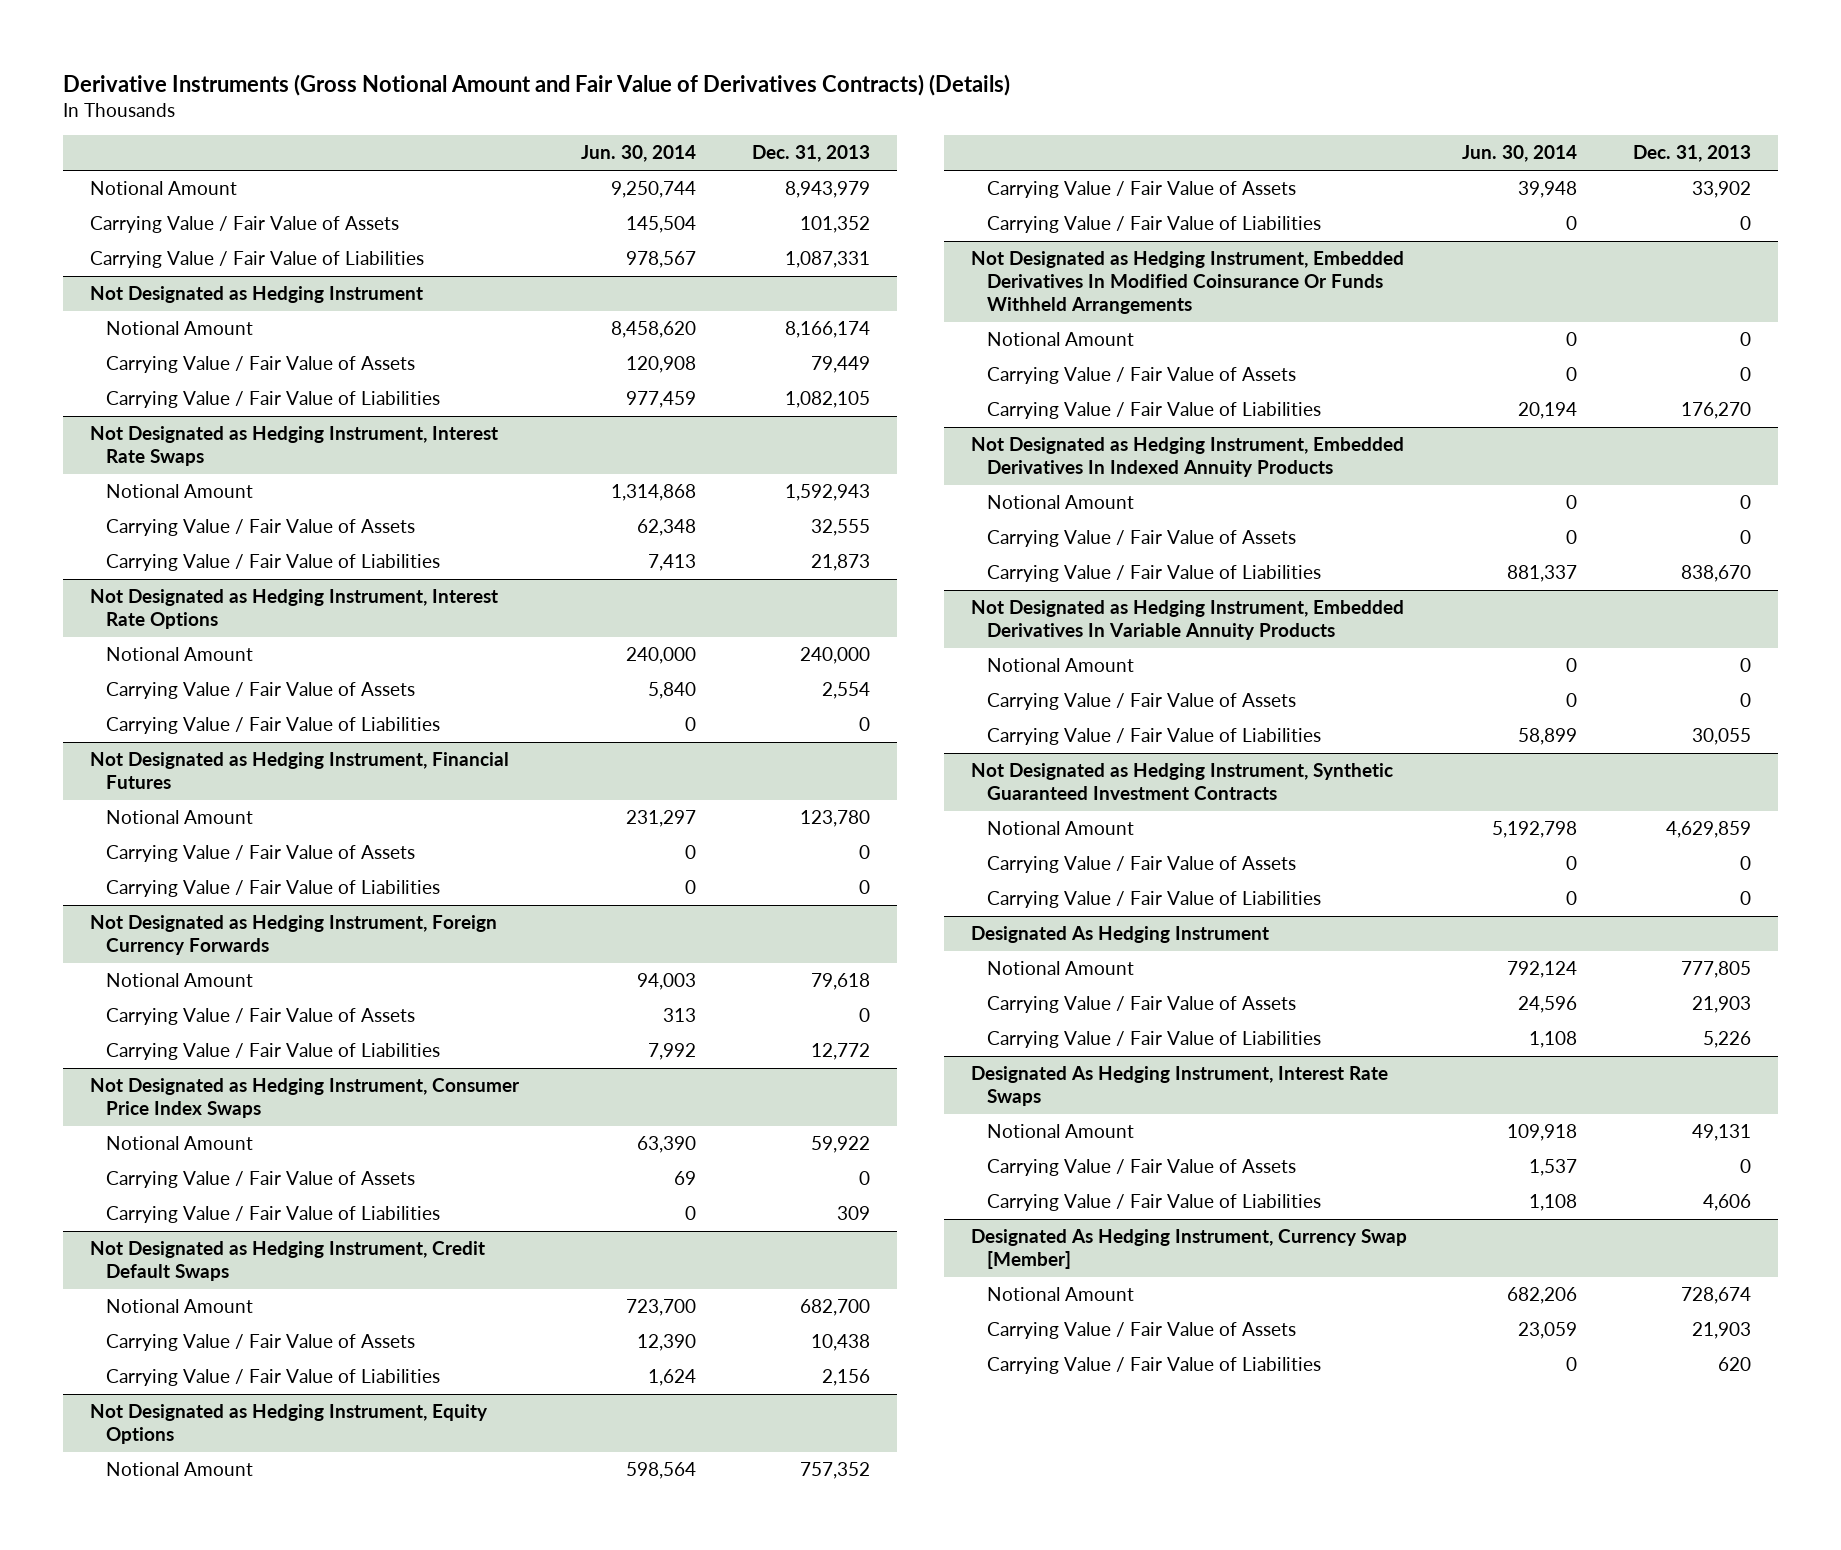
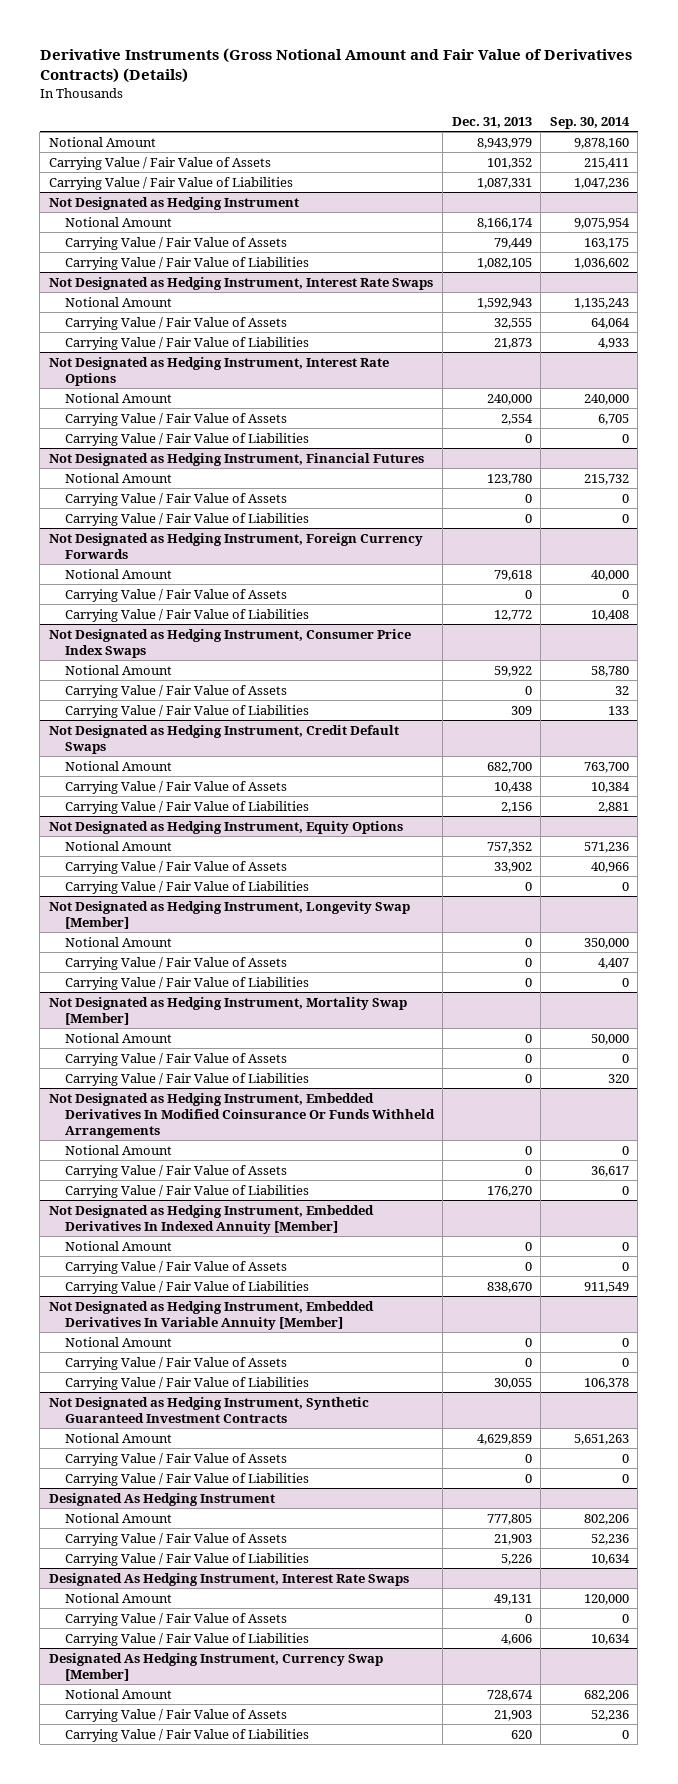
- | Jun. 30, 2014 | Dec. 31, 2013
+ | Dec. 31, 2013 | Sep. 30, 2014
+ Not Designated as Hedging Instrument, Longevity Swap [Member]
+ Notional Amount | 0 | 350,000
+ Carrying Value / Fair Value of Assets | 0 | 4,407
+ Carrying Value / Fair Value of Liabilities | 0 | 0
+ Not Designated as Hedging Instrument, Mortality Swap [Member]
+ Notional Amount | 0 | 50,000
+ Carrying Value / Fair Value of Assets | 0 | 0
+ Carrying Value / Fair Value of Liabilities | 0 | 320
- Not Designated as Hedging Instrument, Embedded Derivatives In Indexed Annuity Products
+ Not Designated as Hedging Instrument, Embedded Derivatives In Indexed Annuity [Member]
- Not Designated as Hedging Instrument, Embedded Derivatives In Variable Annuity Products
+ Not Designated as Hedging Instrument, Embedded Derivatives In Variable Annuity [Member]

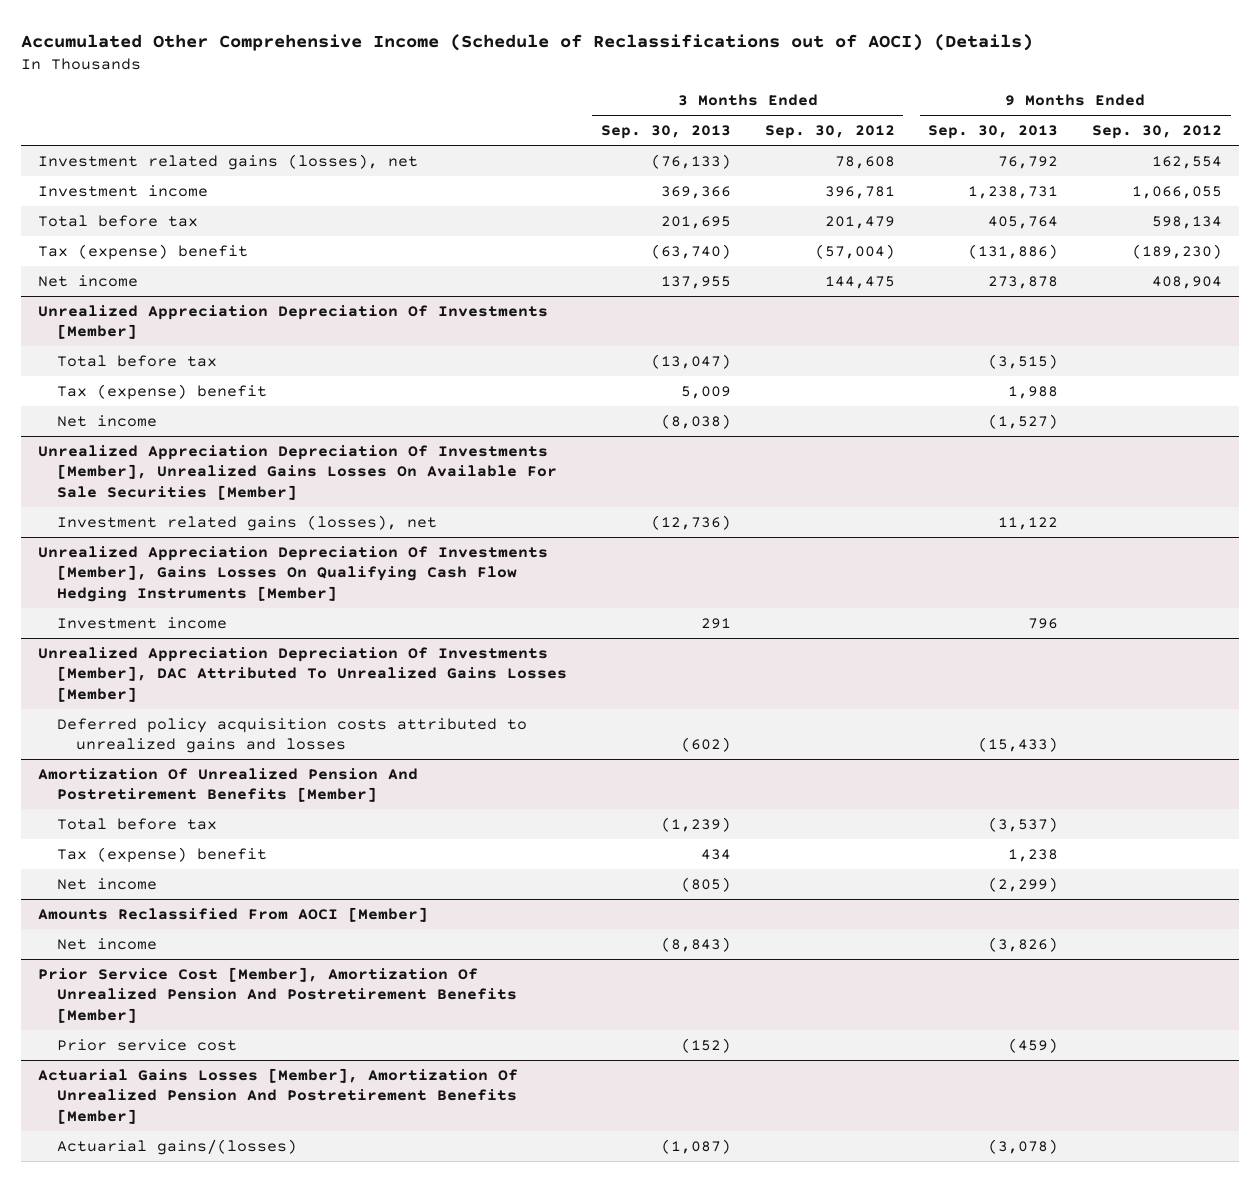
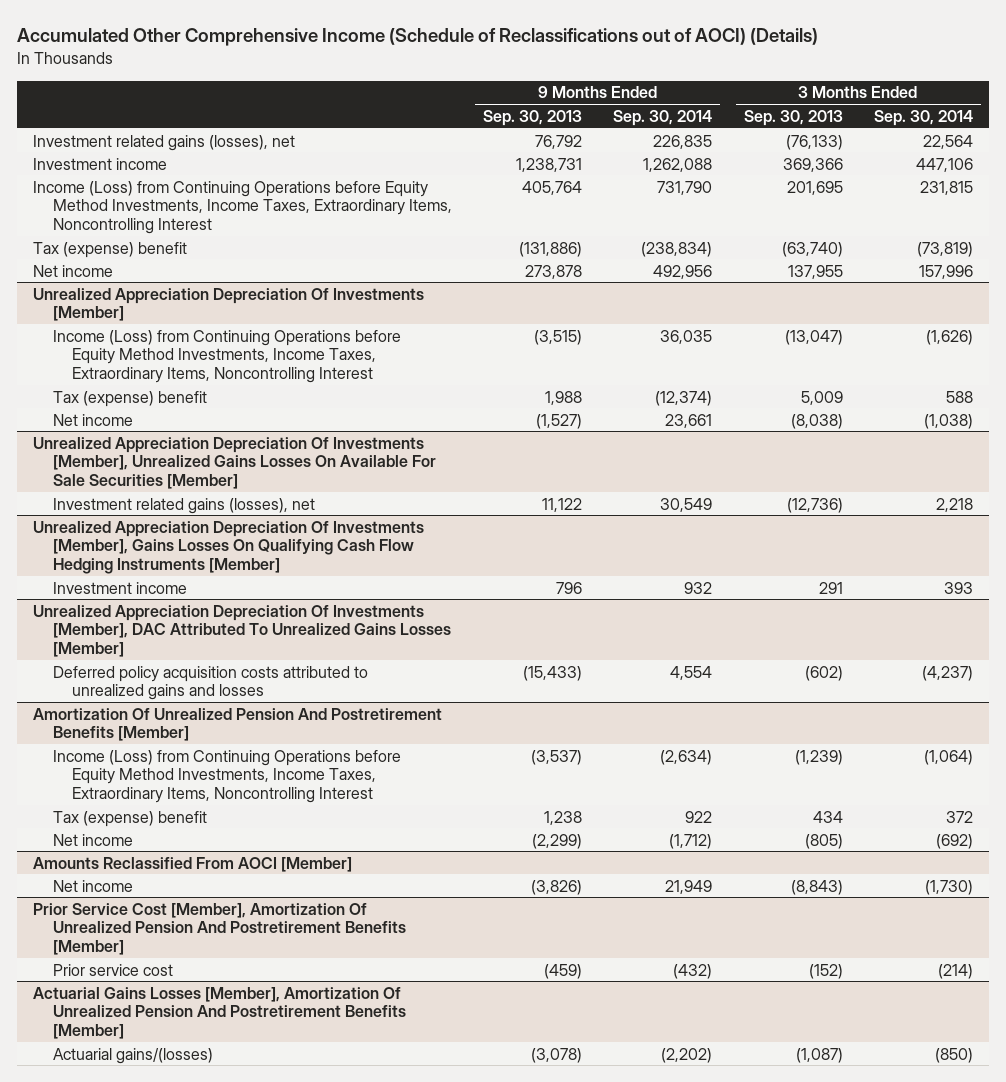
- | 3 Months Ended Sep. 30, 2013 | 3 Months Ended Sep. 30, 2012 | 9 Months Ended Sep. 30, 2013 | 9 Months Ended Sep. 30, 2012
+ | 9 Months Ended Sep. 30, 2013 | 9 Months Ended Sep. 30, 2014 | 3 Months Ended Sep. 30, 2013 | 3 Months Ended Sep. 30, 2014
- Total before tax | 201,695 | 201,479 | 405,764 | 598,134
+ Income (Loss) from Continuing Operations before Equity Method Investments, Income Taxes, Extraordinary Items, Noncontrolling Interest | 405,764 | 731,790 | 201,695 | 231,815
@ Unrealized Appreciation Depreciation Of Investments [Member]
- Total before tax | (13,047) | | (3,515) |
+ Income (Loss) from Continuing Operations before Equity Method Investments, Income Taxes, Extraordinary Items, Noncontrolling Interest | (3,515) | 36,035 | (13,047) | (1,626)
@ Amortization Of Unrealized Pension And Postretirement Benefits [Member]
- Total before tax | (1,239) | | (3,537) |
+ Income (Loss) from Continuing Operations before Equity Method Investments, Income Taxes, Extraordinary Items, Noncontrolling Interest | (3,537) | (2,634) | (1,239) | (1,064)

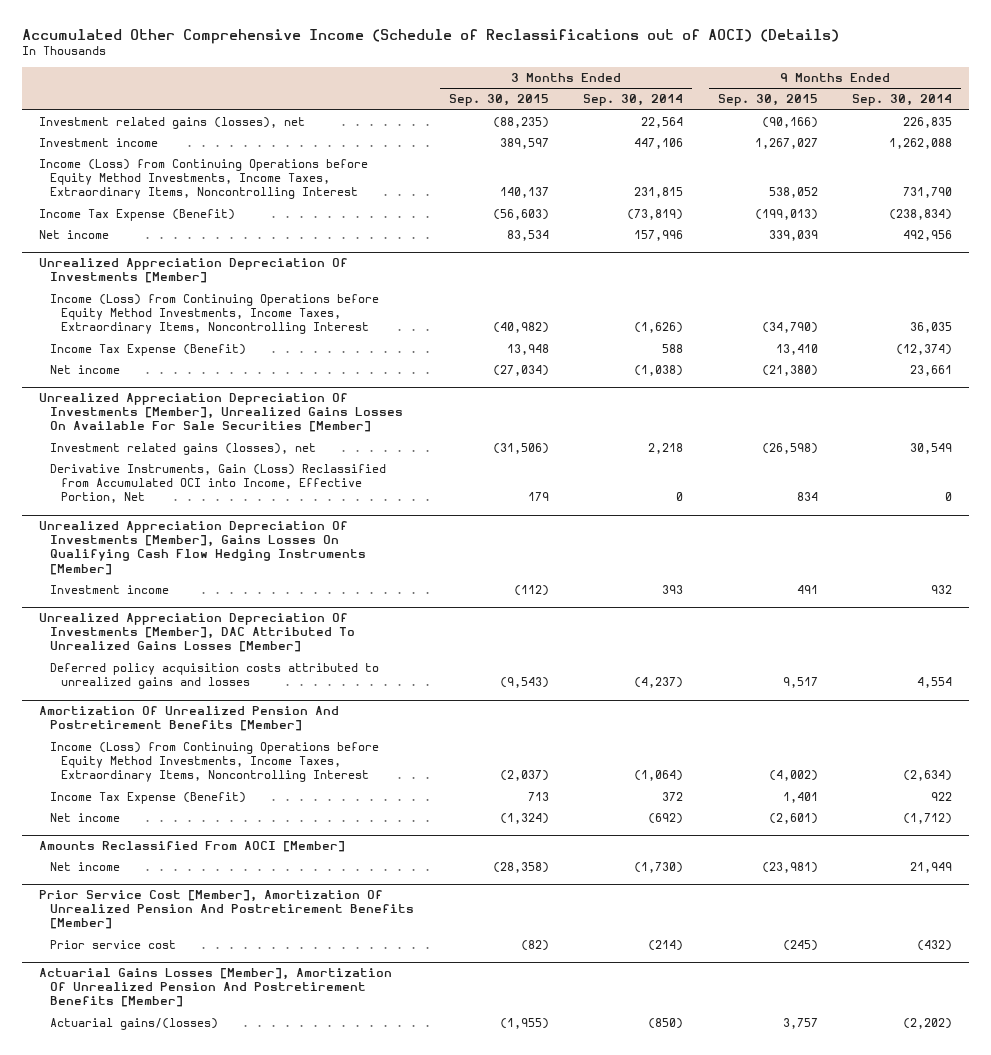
- | 9 Months Ended Sep. 30, 2013 | 9 Months Ended Sep. 30, 2014 | 3 Months Ended Sep. 30, 2013 | 3 Months Ended Sep. 30, 2014
+ | 3 Months Ended Sep. 30, 2015 | 3 Months Ended Sep. 30, 2014 | 9 Months Ended Sep. 30, 2015 | 9 Months Ended Sep. 30, 2014
- Tax (expense) benefit | (131,886) | (238,834) | (63,740) | (73,819)
+ Income Tax Expense (Benefit) | (56,603) | (73,819) | (199,013) | (238,834)
@ Unrealized Appreciation Depreciation Of Investments [Member]
- Tax (expense) benefit | 1,988 | (12,374) | 5,009 | 588
+ Income Tax Expense (Benefit) | 13,948 | 588 | 13,410 | (12,374)
@ Unrealized Appreciation Depreciation Of Investments [Member], Unrealized Gains Losses On Available For Sale Securities [Member]
+ Derivative Instruments, Gain (Loss) Reclassified from Accumulated OCI into Income, Effective Portion, Net | 179 | 0 | 834 | 0
@ Amortization Of Unrealized Pension And Postretirement Benefits [Member]
- Tax (expense) benefit | 1,238 | 922 | 434 | 372
+ Income Tax Expense (Benefit) | 713 | 372 | 1,401 | 922

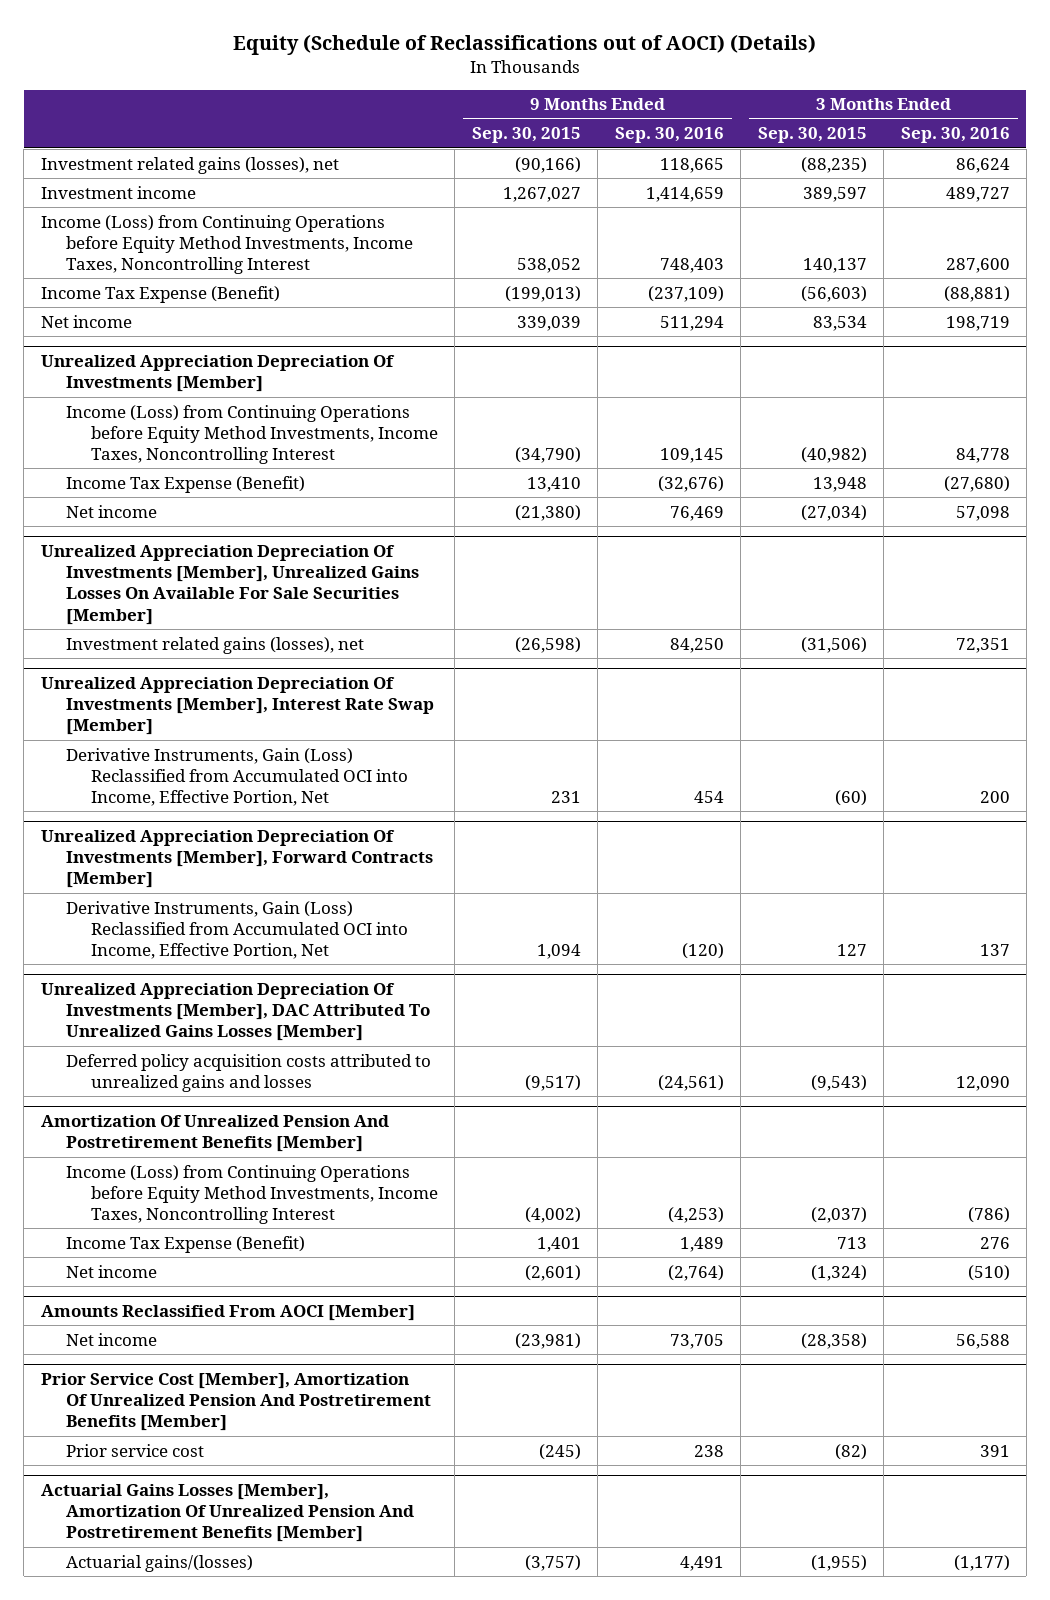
- Accumulated Other Comprehensive Income (Schedule of Reclassifications out of AOCI) (Details)
+ Equity (Schedule of Reclassifications out of AOCI) (Details)
- | 3 Months Ended Sep. 30, 2015 | 3 Months Ended Sep. 30, 2014 | 9 Months Ended Sep. 30, 2015 | 9 Months Ended Sep. 30, 2014
+ | 9 Months Ended Sep. 30, 2015 | 9 Months Ended Sep. 30, 2016 | 3 Months Ended Sep. 30, 2015 | 3 Months Ended Sep. 30, 2016
- Income (Loss) from Continuing Operations before Equity Method Investments, Income Taxes, Extraordinary Items, Noncontrolling Interest | 140,137 | 231,815 | 538,052 | 731,790
+ Income (Loss) from Continuing Operations before Equity Method Investments, Income Taxes, Noncontrolling Interest | 538,052 | 748,403 | 140,137 | 287,600
@ Unrealized Appreciation Depreciation Of Investments [Member]
- Income (Loss) from Continuing Operations before Equity Method Investments, Income Taxes, Extraordinary Items, Noncontrolling Interest | (40,982) | (1,626) | (34,790) | 36,035
+ Income (Loss) from Continuing Operations before Equity Method Investments, Income Taxes, Noncontrolling Interest | (34,790) | 109,145 | (40,982) | 84,778
@ Unrealized Appreciation Depreciation Of Investments [Member], Unrealized Gains Losses On Available For Sale Securities [Member]
- Derivative Instruments, Gain (Loss) Reclassified from Accumulated OCI into Income, Effective Portion, Net | 179 | 0 | 834 | 0
- Unrealized Appreciation Depreciation Of Investments [Member], Gains Losses On Qualifying Cash Flow Hedging Instruments [Member]
- Investment income | (112) | 393 | 491 | 932
+ Unrealized Appreciation Depreciation Of Investments [Member], Interest Rate Swap [Member]
+ Derivative Instruments, Gain (Loss) Reclassified from Accumulated OCI into Income, Effective Portion, Net | 231 | 454 | (60) | 200
+ Unrealized Appreciation Depreciation Of Investments [Member], Forward Contracts [Member]
+ Derivative Instruments, Gain (Loss) Reclassified from Accumulated OCI into Income, Effective Portion, Net | 1,094 | (120) | 127 | 137
@ Unrealized Appreciation Depreciation Of Investments [Member], DAC Attributed To Unrealized Gains Losses [Member]
- Deferred policy acquisition costs attributed to unrealized gains and losses | (9,543) | (4,237) | 9,517 | 4,554
+ Deferred policy acquisition costs attributed to unrealized gains and losses | (9,517) | (24,561) | (9,543) | 12,090
@ Amortization Of Unrealized Pension And Postretirement Benefits [Member]
- Income (Loss) from Continuing Operations before Equity Method Investments, Income Taxes, Extraordinary Items, Noncontrolling Interest | (2,037) | (1,064) | (4,002) | (2,634)
+ Income (Loss) from Continuing Operations before Equity Method Investments, Income Taxes, Noncontrolling Interest | (4,002) | (4,253) | (2,037) | (786)
@ Actuarial Gains Losses [Member], Amortization Of Unrealized Pension And Postretirement Benefits [Member]
- Actuarial gains/(losses) | (1,955) | (850) | 3,757 | (2,202)
+ Actuarial gains/(losses) | (3,757) | 4,491 | (1,955) | (1,177)

